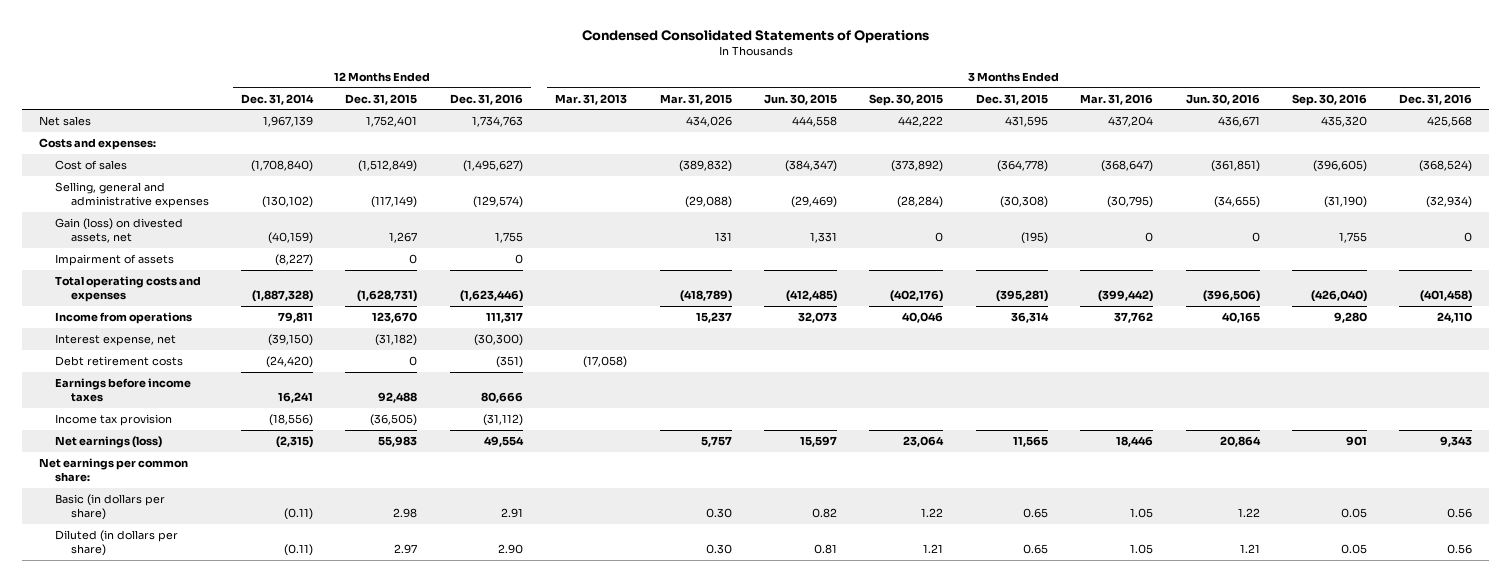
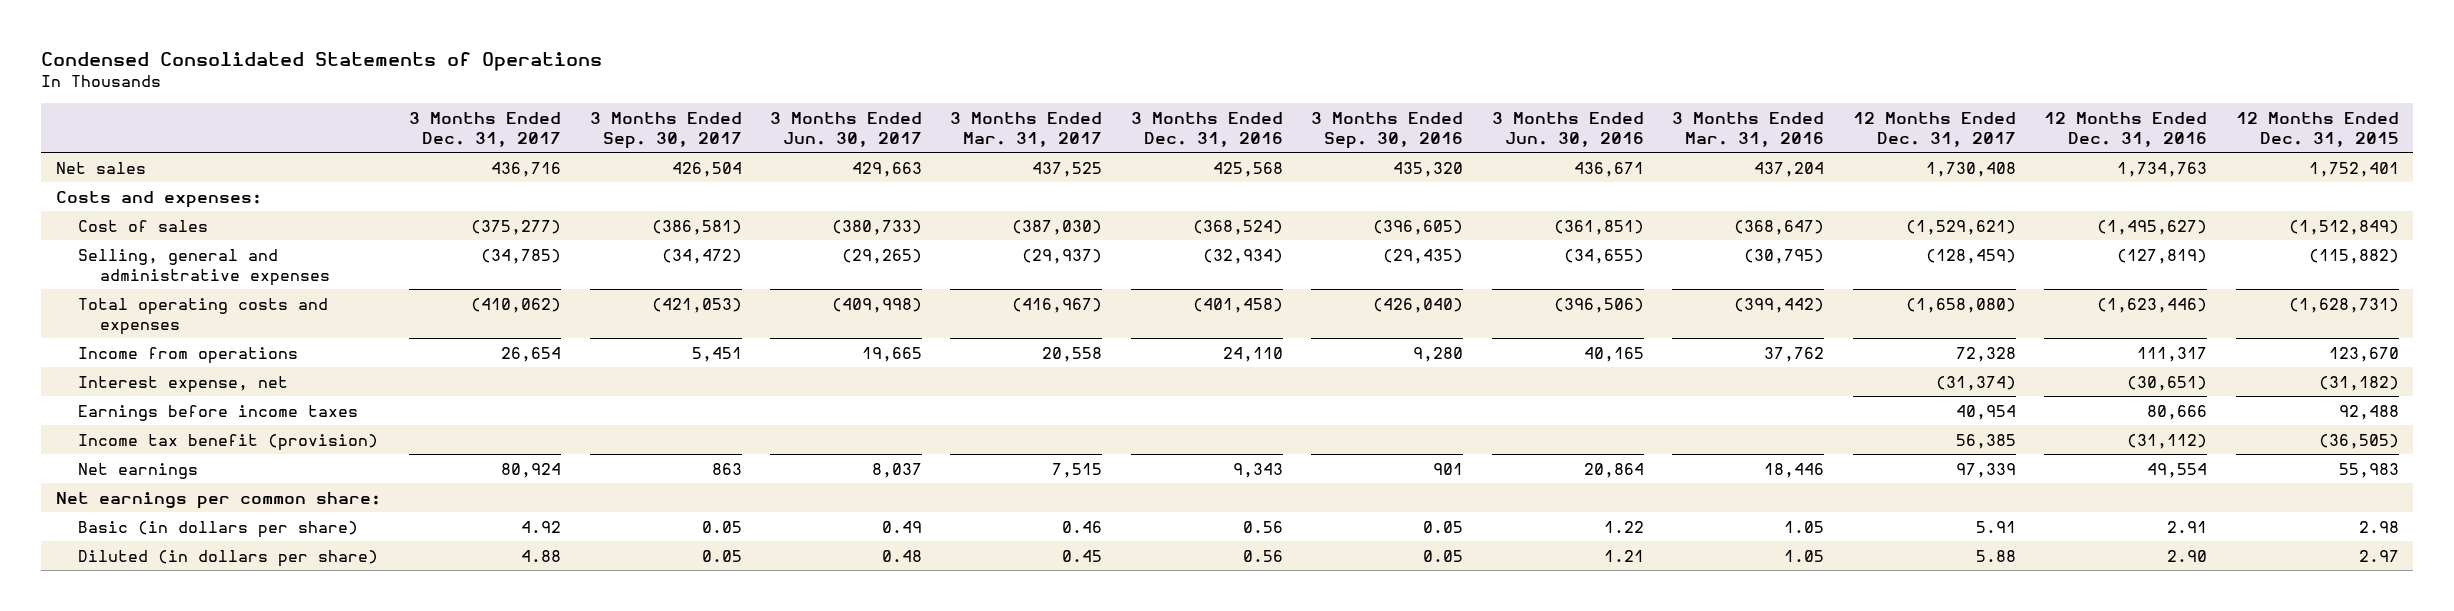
- | 12 Months Ended Dec. 31, 2014 | 12 Months Ended Dec. 31, 2015 | 12 Months Ended Dec. 31, 2016 | 3 Months Ended Mar. 31, 2013 | 3 Months Ended Mar. 31, 2015 | 3 Months Ended Jun. 30, 2015 | 3 Months Ended Sep. 30, 2015 | 3 Months Ended Dec. 31, 2015 | 3 Months Ended Mar. 31, 2016 | 3 Months Ended Jun. 30, 2016 | 3 Months Ended Sep. 30, 2016 | 3 Months Ended Dec. 31, 2016
+ | 3 Months Ended Dec. 31, 2017 | 3 Months Ended Sep. 30, 2017 | 3 Months Ended Jun. 30, 2017 | 3 Months Ended Mar. 31, 2017 | 3 Months Ended Dec. 31, 2016 | 3 Months Ended Sep. 30, 2016 | 3 Months Ended Jun. 30, 2016 | 3 Months Ended Mar. 31, 2016 | 12 Months Ended Dec. 31, 2017 | 12 Months Ended Dec. 31, 2016 | 12 Months Ended Dec. 31, 2015
- Selling, general and administrative expenses | (130,102) | (117,149) | (129,574) | | (29,088) | (29,469) | (28,284) | (30,308) | (30,795) | (34,655) | (31,190) | (32,934)
- Gain (loss) on divested assets, net | (40,159) | 1,267 | 1,755 | | 131 | 1,331 | 0 | (195) | 0 | 0 | 1,755 | 0
- Impairment of assets | (8,227) | 0 | 0 | | | | | | | | |
+ Selling, general and administrative expenses | (34,785) | (34,472) | (29,265) | (29,937) | (32,934) | (29,435) | (34,655) | (30,795) | (128,459) | (127,819) | (115,882)
- Interest expense, net | (39,150) | (31,182) | (30,300) | | | | | | | | |
- Debt retirement costs | (24,420) | 0 | (351) | (17,058) | | | | | | | |
+ Interest expense, net | | | | | | | | | (31,374) | (30,651) | (31,182)
- Income tax provision | (18,556) | (36,505) | (31,112) | | | | | | | | |
- Net earnings (loss) | (2,315) | 55,983 | 49,554 | | 5,757 | 15,597 | 23,064 | 11,565 | 18,446 | 20,864 | 901 | 9,343
+ Income tax benefit (provision) | | | | | | | | | 56,385 | (31,112) | (36,505)
+ Net earnings | 80,924 | 863 | 8,037 | 7,515 | 9,343 | 901 | 20,864 | 18,446 | 97,339 | 49,554 | 55,983

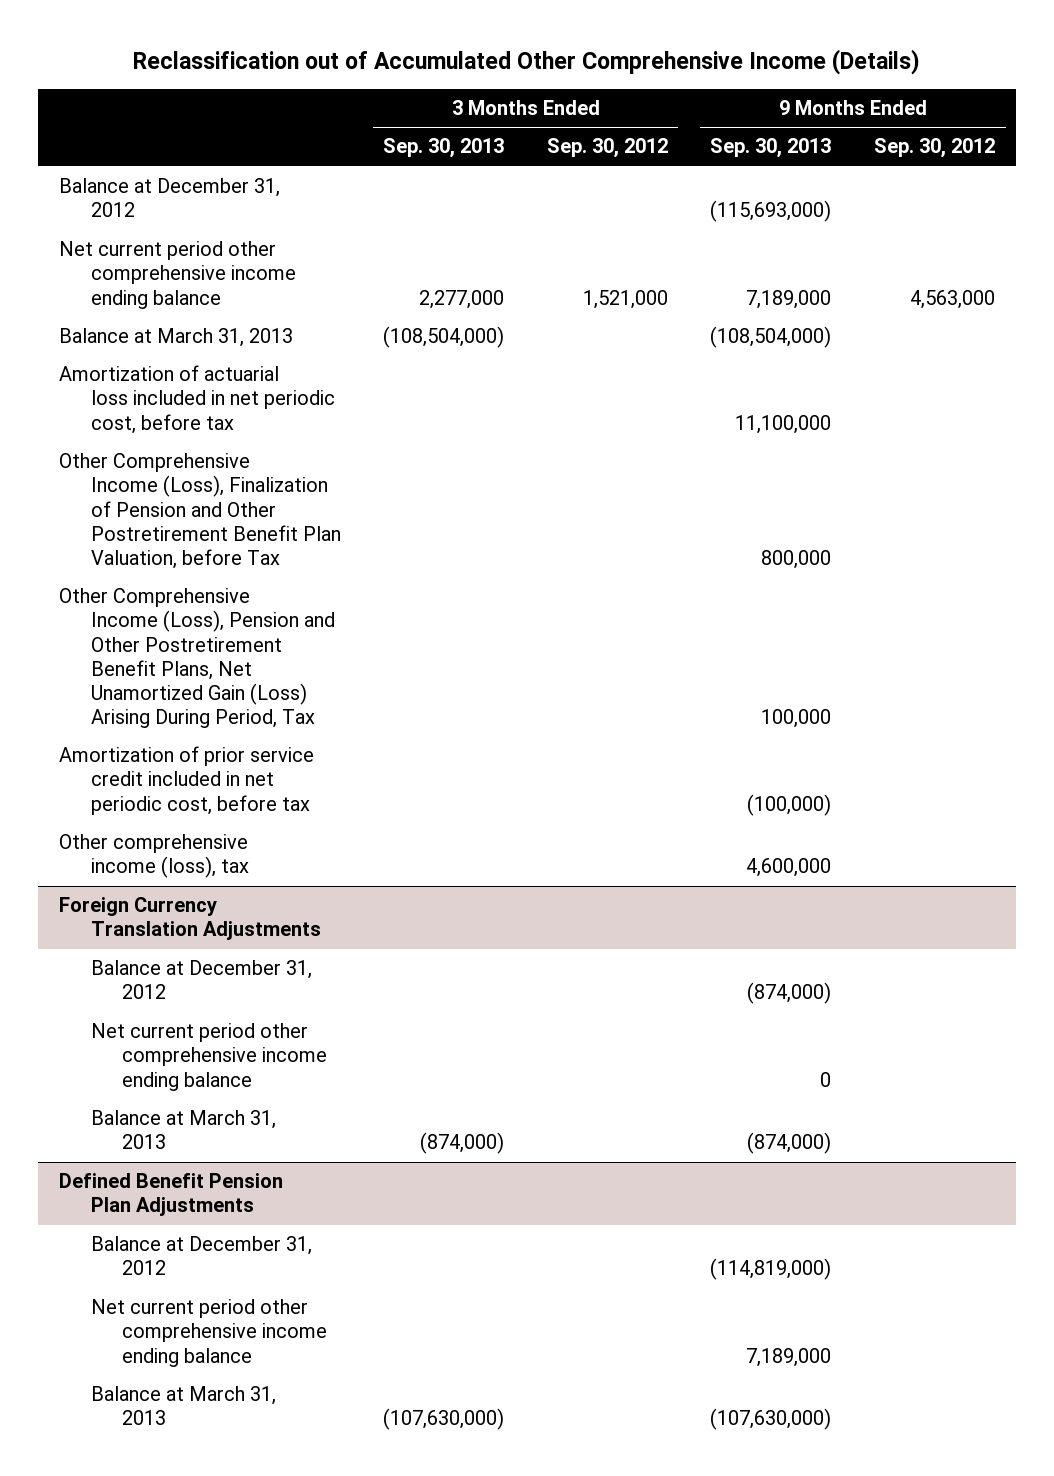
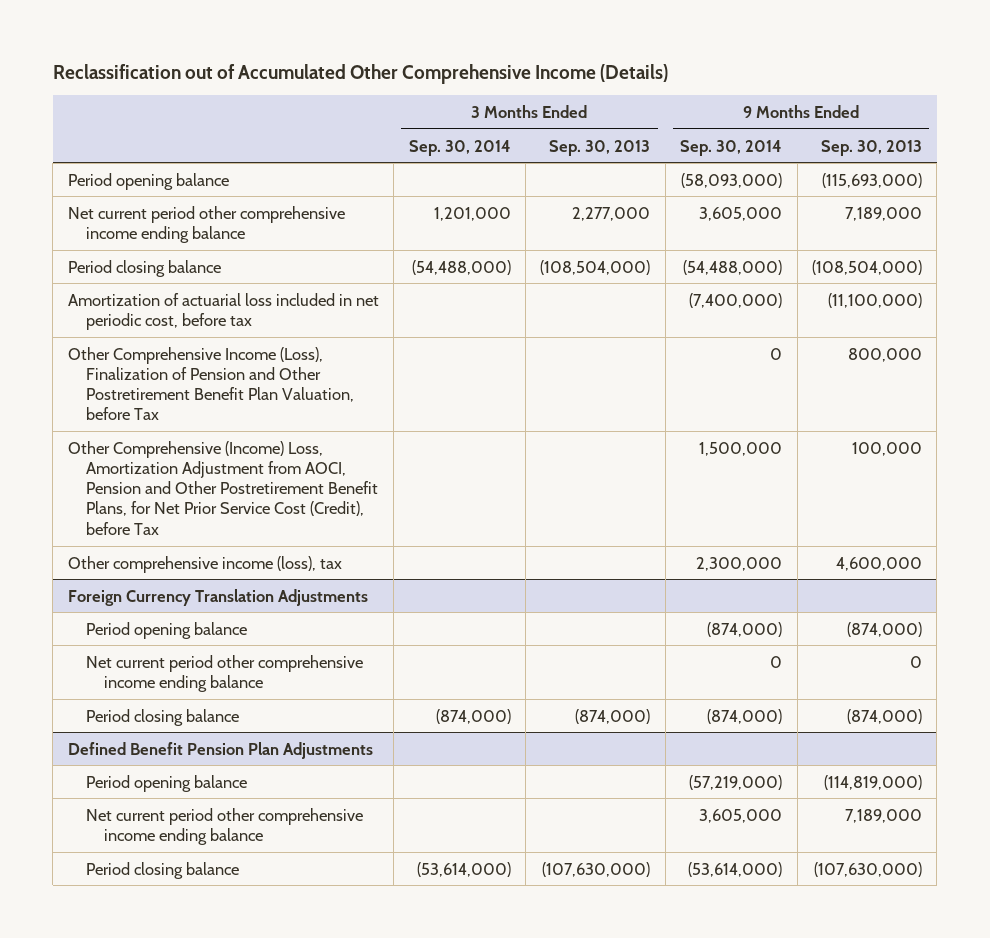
- | 3 Months Ended Sep. 30, 2013 | 3 Months Ended Sep. 30, 2012 | 9 Months Ended Sep. 30, 2013 | 9 Months Ended Sep. 30, 2012
+ | 3 Months Ended Sep. 30, 2014 | 3 Months Ended Sep. 30, 2013 | 9 Months Ended Sep. 30, 2014 | 9 Months Ended Sep. 30, 2013
- Balance at December 31, 2012 | | | (115,693,000) |
+ Period opening balance | | | (58,093,000) | (115,693,000)
- Balance at March 31, 2013 | (108,504,000) | | (108,504,000) |
- Amortization of actuarial loss included in net periodic cost, before tax | | | 11,100,000 |
+ Period closing balance | (54,488,000) | (108,504,000) | (54,488,000) | (108,504,000)
+ Amortization of actuarial loss included in net periodic cost, before tax | | | (7,400,000) | (11,100,000)
- Other Comprehensive Income (Loss), Pension and Other Postretirement Benefit Plans, Net Unamortized Gain (Loss) Arising During Period, Tax | | | 100,000 |
- Amortization of prior service credit included in net periodic cost, before tax | | | (100,000) |
+ Other Comprehensive (Income) Loss, Amortization Adjustment from AOCI, Pension and Other Postretirement Benefit Plans, for Net Prior Service Cost (Credit), before Tax | | | 1,500,000 | 100,000
@ Foreign Currency Translation Adjustments
- Balance at December 31, 2012 | | | (874,000) |
+ Period opening balance | | | (874,000) | (874,000)
- Balance at March 31, 2013 | (874,000) | | (874,000) |
+ Period closing balance | (874,000) | (874,000) | (874,000) | (874,000)
@ Defined Benefit Pension Plan Adjustments
- Balance at December 31, 2012 | | | (114,819,000) |
+ Period opening balance | | | (57,219,000) | (114,819,000)
- Balance at March 31, 2013 | (107,630,000) | | (107,630,000) |
+ Period closing balance | (53,614,000) | (107,630,000) | (53,614,000) | (107,630,000)

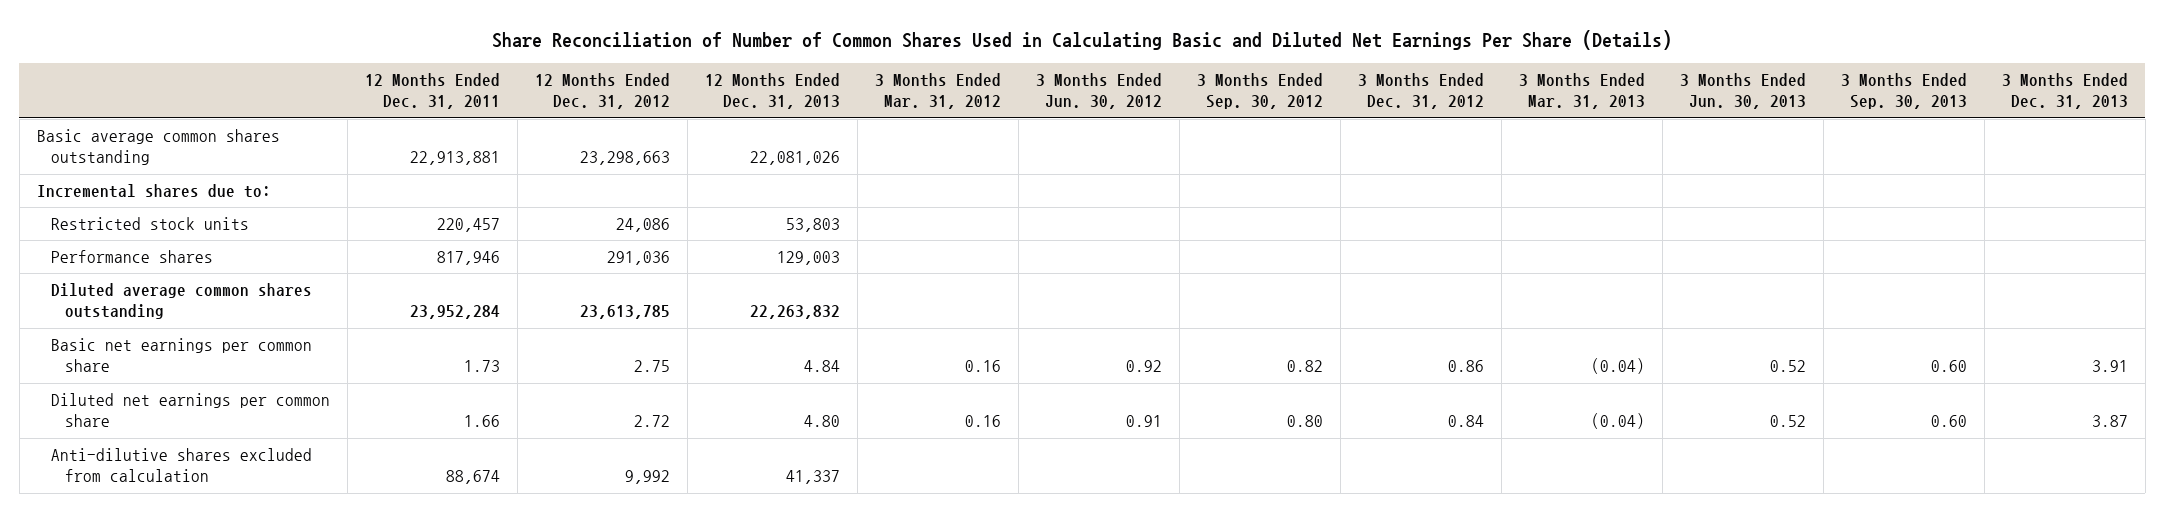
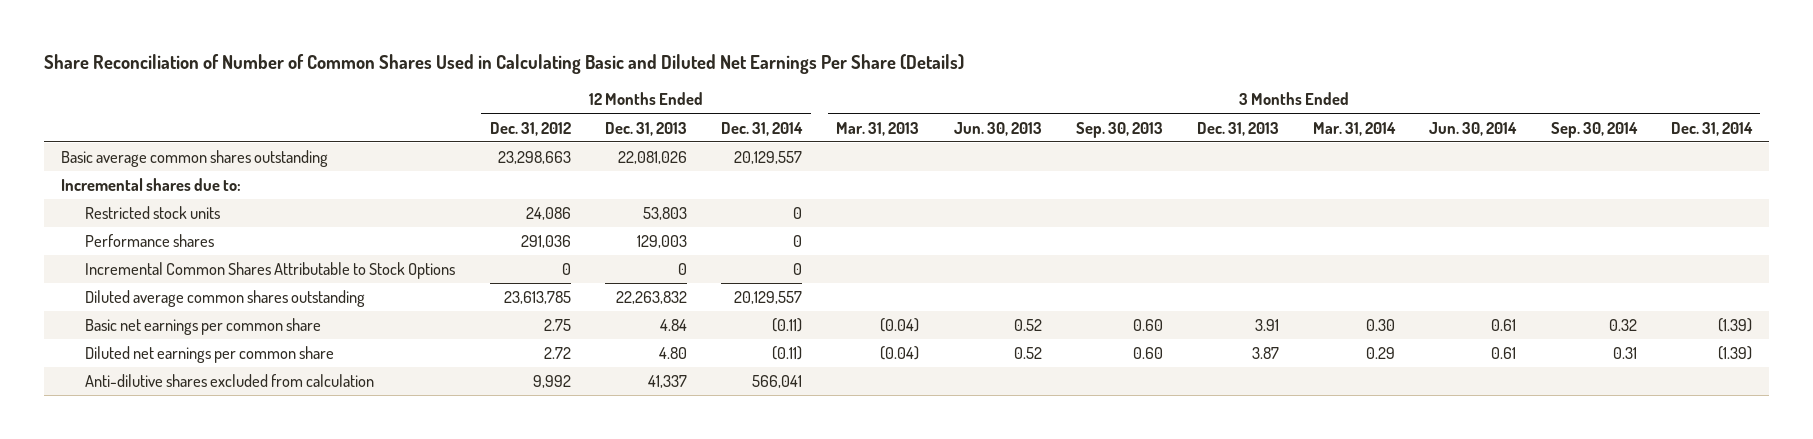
- | 12 Months Ended Dec. 31, 2011 | 12 Months Ended Dec. 31, 2012 | 12 Months Ended Dec. 31, 2013 | 3 Months Ended Mar. 31, 2012 | 3 Months Ended Jun. 30, 2012 | 3 Months Ended Sep. 30, 2012 | 3 Months Ended Dec. 31, 2012 | 3 Months Ended Mar. 31, 2013 | 3 Months Ended Jun. 30, 2013 | 3 Months Ended Sep. 30, 2013 | 3 Months Ended Dec. 31, 2013
+ | 12 Months Ended Dec. 31, 2012 | 12 Months Ended Dec. 31, 2013 | 12 Months Ended Dec. 31, 2014 | 3 Months Ended Mar. 31, 2013 | 3 Months Ended Jun. 30, 2013 | 3 Months Ended Sep. 30, 2013 | 3 Months Ended Dec. 31, 2013 | 3 Months Ended Mar. 31, 2014 | 3 Months Ended Jun. 30, 2014 | 3 Months Ended Sep. 30, 2014 | 3 Months Ended Dec. 31, 2014
+ Incremental Common Shares Attributable to Stock Options | 0 | 0 | 0 | | | | | | | |

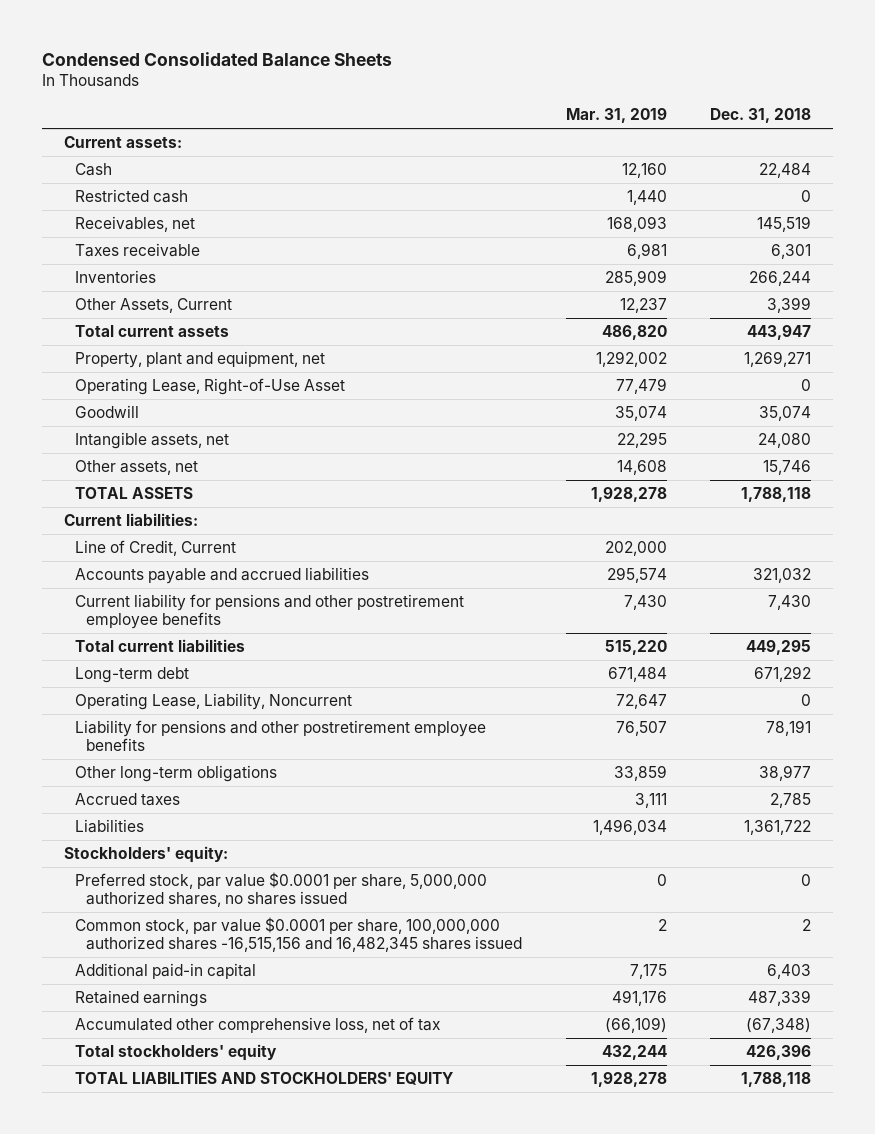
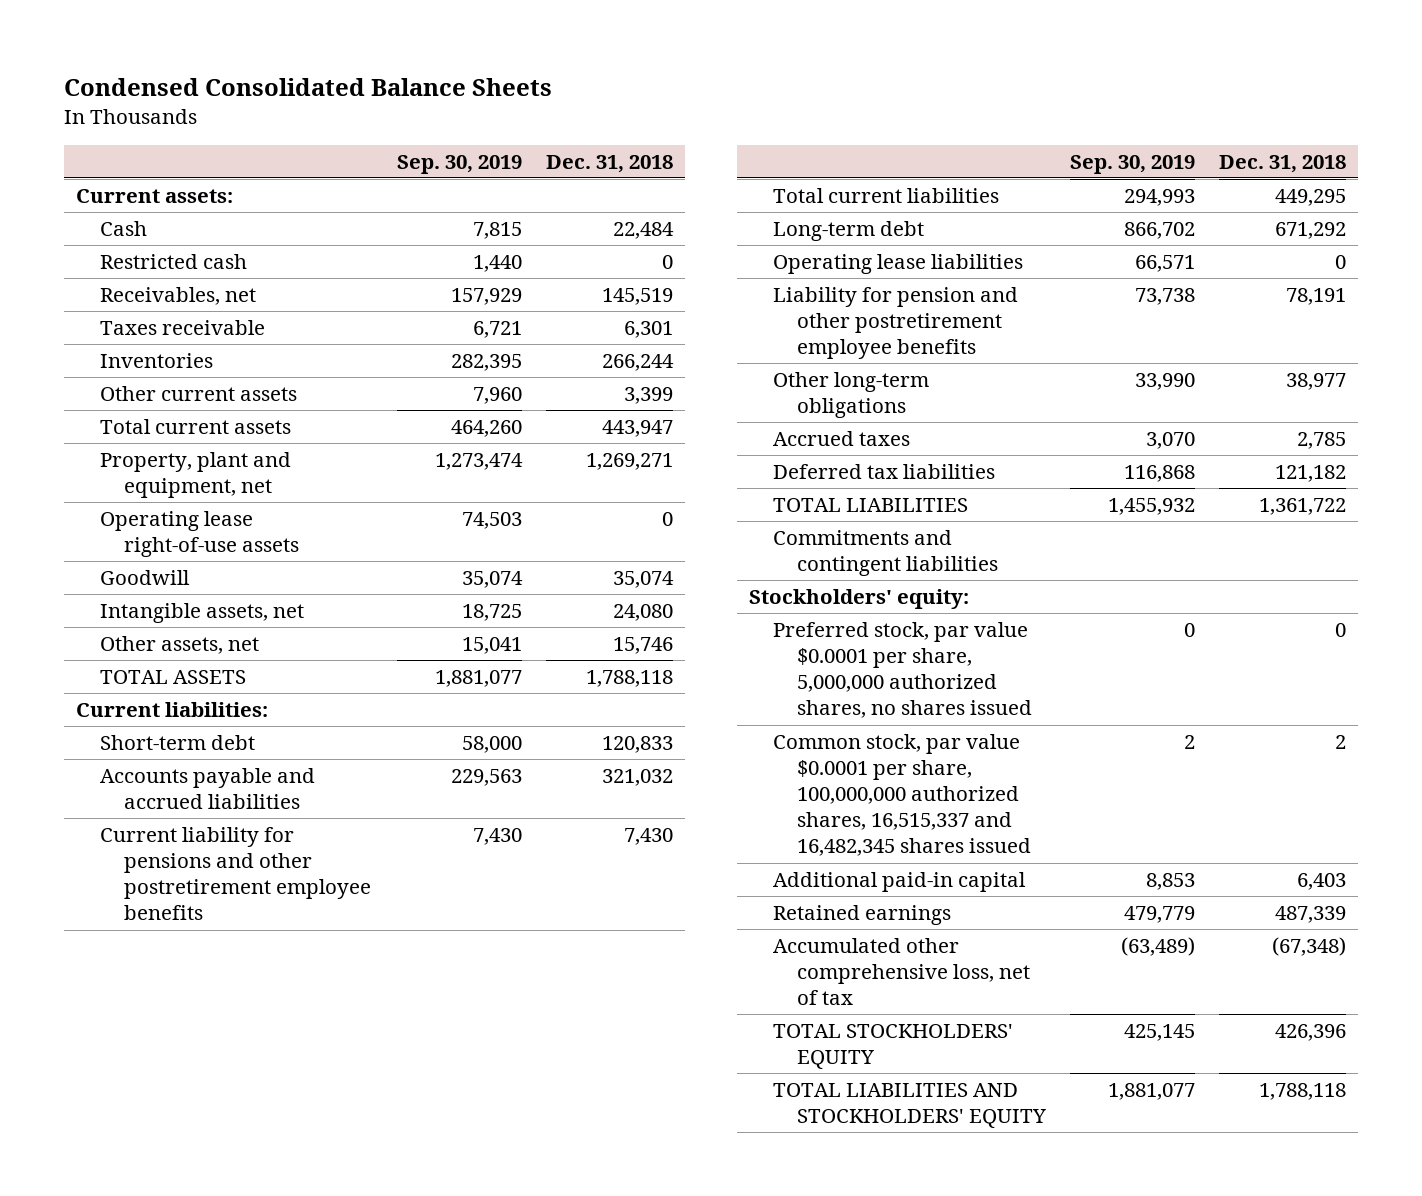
- | Mar. 31, 2019 | Dec. 31, 2018
+ | Sep. 30, 2019 | Dec. 31, 2018
- Other Assets, Current | 12,237 | 3,399
+ Other current assets | 7,960 | 3,399
- Operating Lease, Right-of-Use Asset | 77,479 | 0
+ Operating lease right-of-use assets | 74,503 | 0
- Line of Credit, Current | 202,000 |
+ Short-term debt | 58,000 | 120,833
- Operating Lease, Liability, Noncurrent | 72,647 | 0
- Liability for pensions and other postretirement employee benefits | 76,507 | 78,191
+ Operating lease liabilities | 66,571 | 0
+ Liability for pension and other postretirement employee benefits | 73,738 | 78,191
- Liabilities | 1,496,034 | 1,361,722
+ Deferred tax liabilities | 116,868 | 121,182
+ TOTAL LIABILITIES | 1,455,932 | 1,361,722
+ Commitments and contingent liabilities
- Common stock, par value $0.0001 per share, 100,000,000 authorized shares -16,515,156 and 16,482,345 shares issued | 2 | 2
+ Common stock, par value $0.0001 per share, 100,000,000 authorized shares, 16,515,337 and 16,482,345 shares issued | 2 | 2
- Total stockholders' equity | 432,244 | 426,396
+ TOTAL STOCKHOLDERS' EQUITY | 425,145 | 426,396

